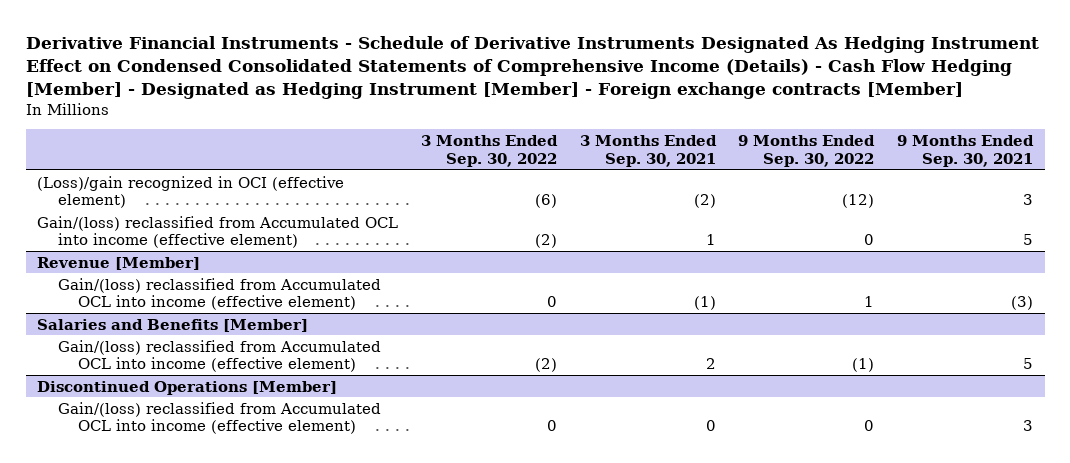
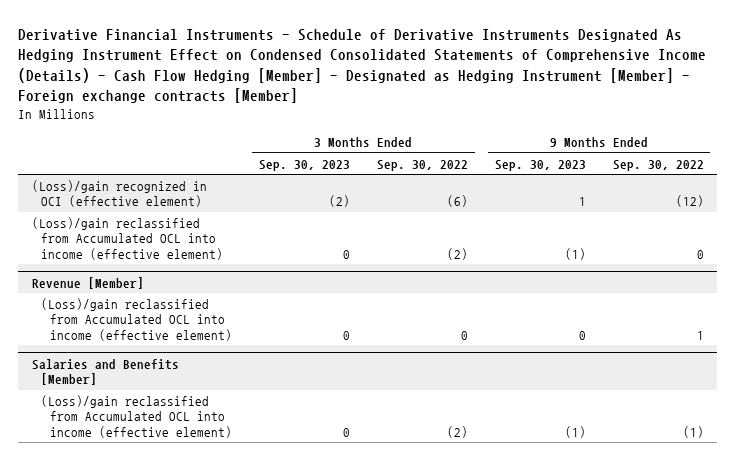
- | 3 Months Ended Sep. 30, 2022 | 3 Months Ended Sep. 30, 2021 | 9 Months Ended Sep. 30, 2022 | 9 Months Ended Sep. 30, 2021
+ | 3 Months Ended Sep. 30, 2023 | 3 Months Ended Sep. 30, 2022 | 9 Months Ended Sep. 30, 2023 | 9 Months Ended Sep. 30, 2022
- Gain/(loss) reclassified from Accumulated OCL into income (effective element) | (2) | 1 | 0 | 5
+ (Loss)/gain reclassified from Accumulated OCL into income (effective element) | 0 | (2) | (1) | 0
@ Revenue [Member]
- Gain/(loss) reclassified from Accumulated OCL into income (effective element) | 0 | (1) | 1 | (3)
+ (Loss)/gain reclassified from Accumulated OCL into income (effective element) | 0 | 0 | 0 | 1
@ Salaries and Benefits [Member]
- Gain/(loss) reclassified from Accumulated OCL into income (effective element) | (2) | 2 | (1) | 5
- Discontinued Operations [Member]
- Gain/(loss) reclassified from Accumulated OCL into income (effective element) | 0 | 0 | 0 | 3
@ Salaries and Benefits [Member]
+ (Loss)/gain reclassified from Accumulated OCL into income (effective element) | 0 | (2) | (1) | (1)

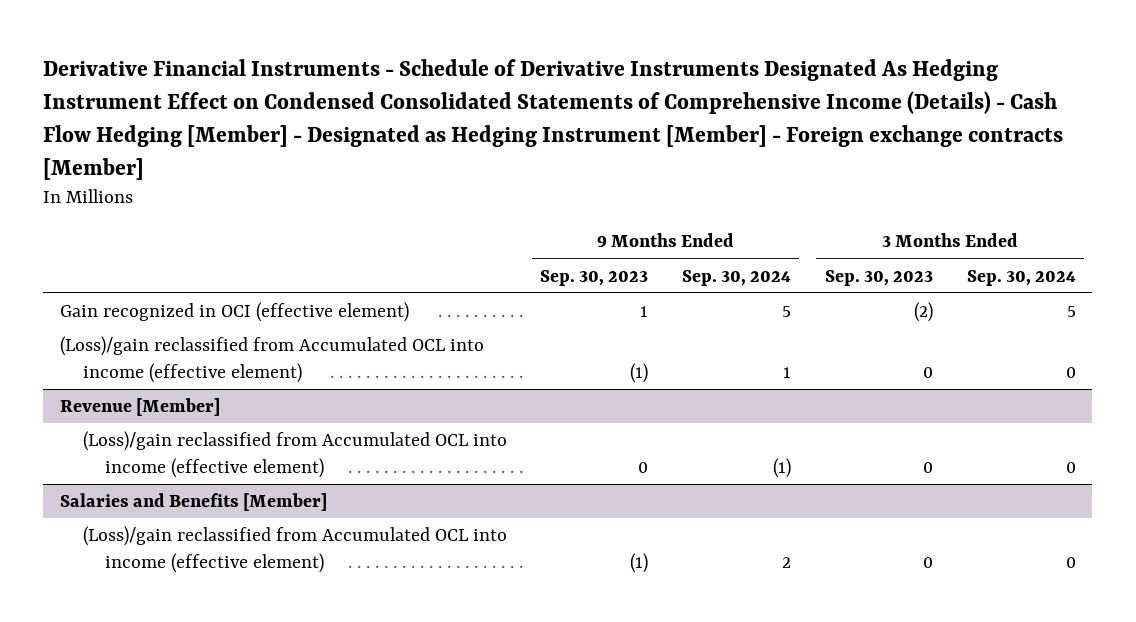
- | 3 Months Ended Sep. 30, 2023 | 3 Months Ended Sep. 30, 2022 | 9 Months Ended Sep. 30, 2023 | 9 Months Ended Sep. 30, 2022
+ | 9 Months Ended Sep. 30, 2023 | 9 Months Ended Sep. 30, 2024 | 3 Months Ended Sep. 30, 2023 | 3 Months Ended Sep. 30, 2024
- (Loss)/gain recognized in OCI (effective element) | (2) | (6) | 1 | (12)
+ Gain recognized in OCI (effective element) | 1 | 5 | (2) | 5

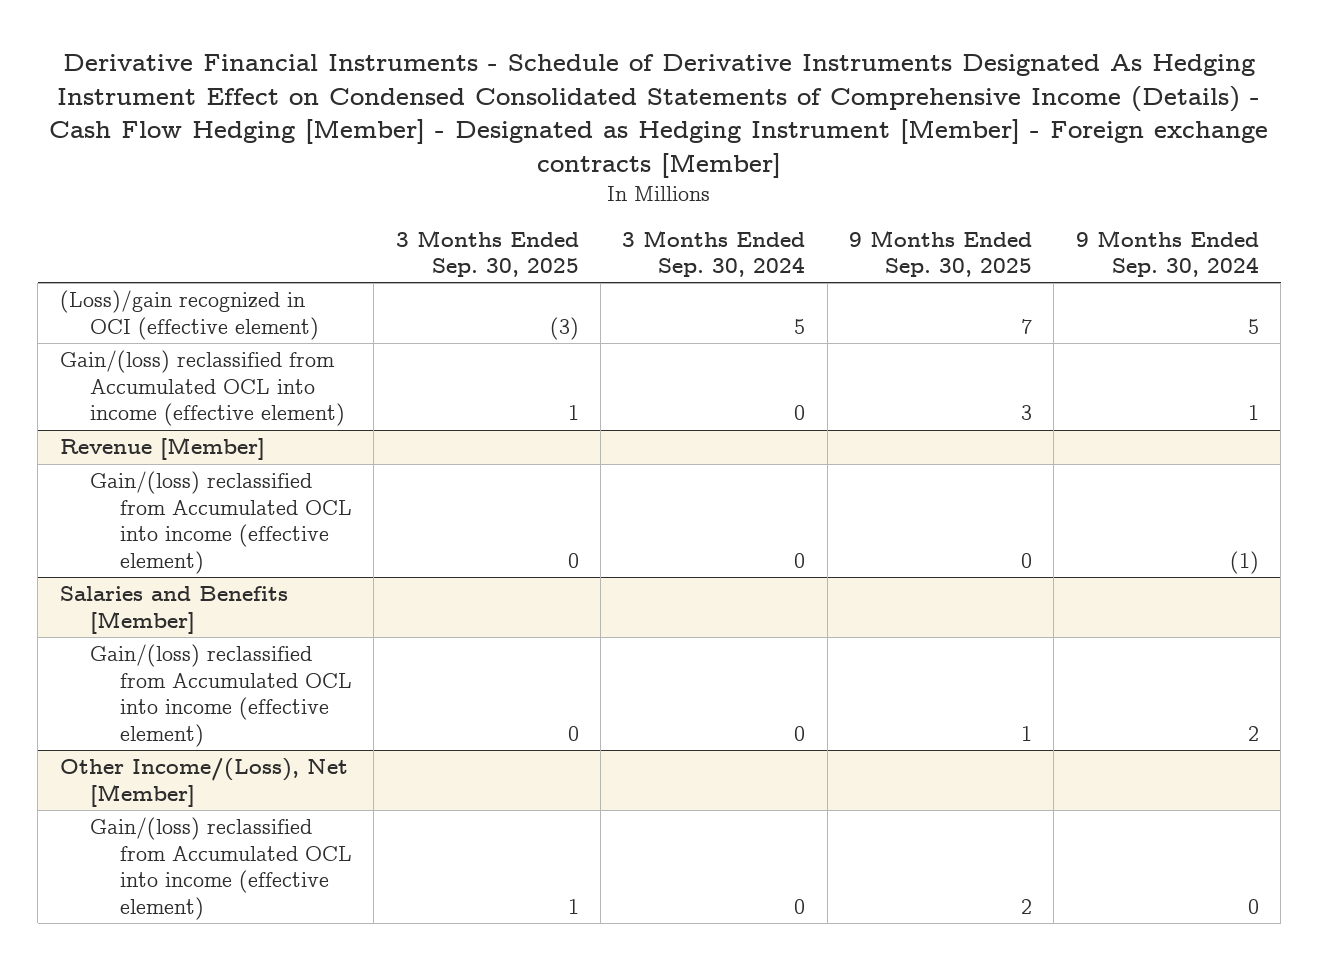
- | 9 Months Ended Sep. 30, 2023 | 9 Months Ended Sep. 30, 2024 | 3 Months Ended Sep. 30, 2023 | 3 Months Ended Sep. 30, 2024
+ | 3 Months Ended Sep. 30, 2025 | 3 Months Ended Sep. 30, 2024 | 9 Months Ended Sep. 30, 2025 | 9 Months Ended Sep. 30, 2024
- Gain recognized in OCI (effective element) | 1 | 5 | (2) | 5
- (Loss)/gain reclassified from Accumulated OCL into income (effective element) | (1) | 1 | 0 | 0
+ (Loss)/gain recognized in OCI (effective element) | (3) | 5 | 7 | 5
+ Gain/(loss) reclassified from Accumulated OCL into income (effective element) | 1 | 0 | 3 | 1
@ Revenue [Member]
- (Loss)/gain reclassified from Accumulated OCL into income (effective element) | 0 | (1) | 0 | 0
+ Gain/(loss) reclassified from Accumulated OCL into income (effective element) | 0 | 0 | 0 | (1)
@ Salaries and Benefits [Member]
- (Loss)/gain reclassified from Accumulated OCL into income (effective element) | (1) | 2 | 0 | 0
+ Gain/(loss) reclassified from Accumulated OCL into income (effective element) | 0 | 0 | 1 | 2
+ Other Income/(Loss), Net [Member]
+ Gain/(loss) reclassified from Accumulated OCL into income (effective element) | 1 | 0 | 2 | 0

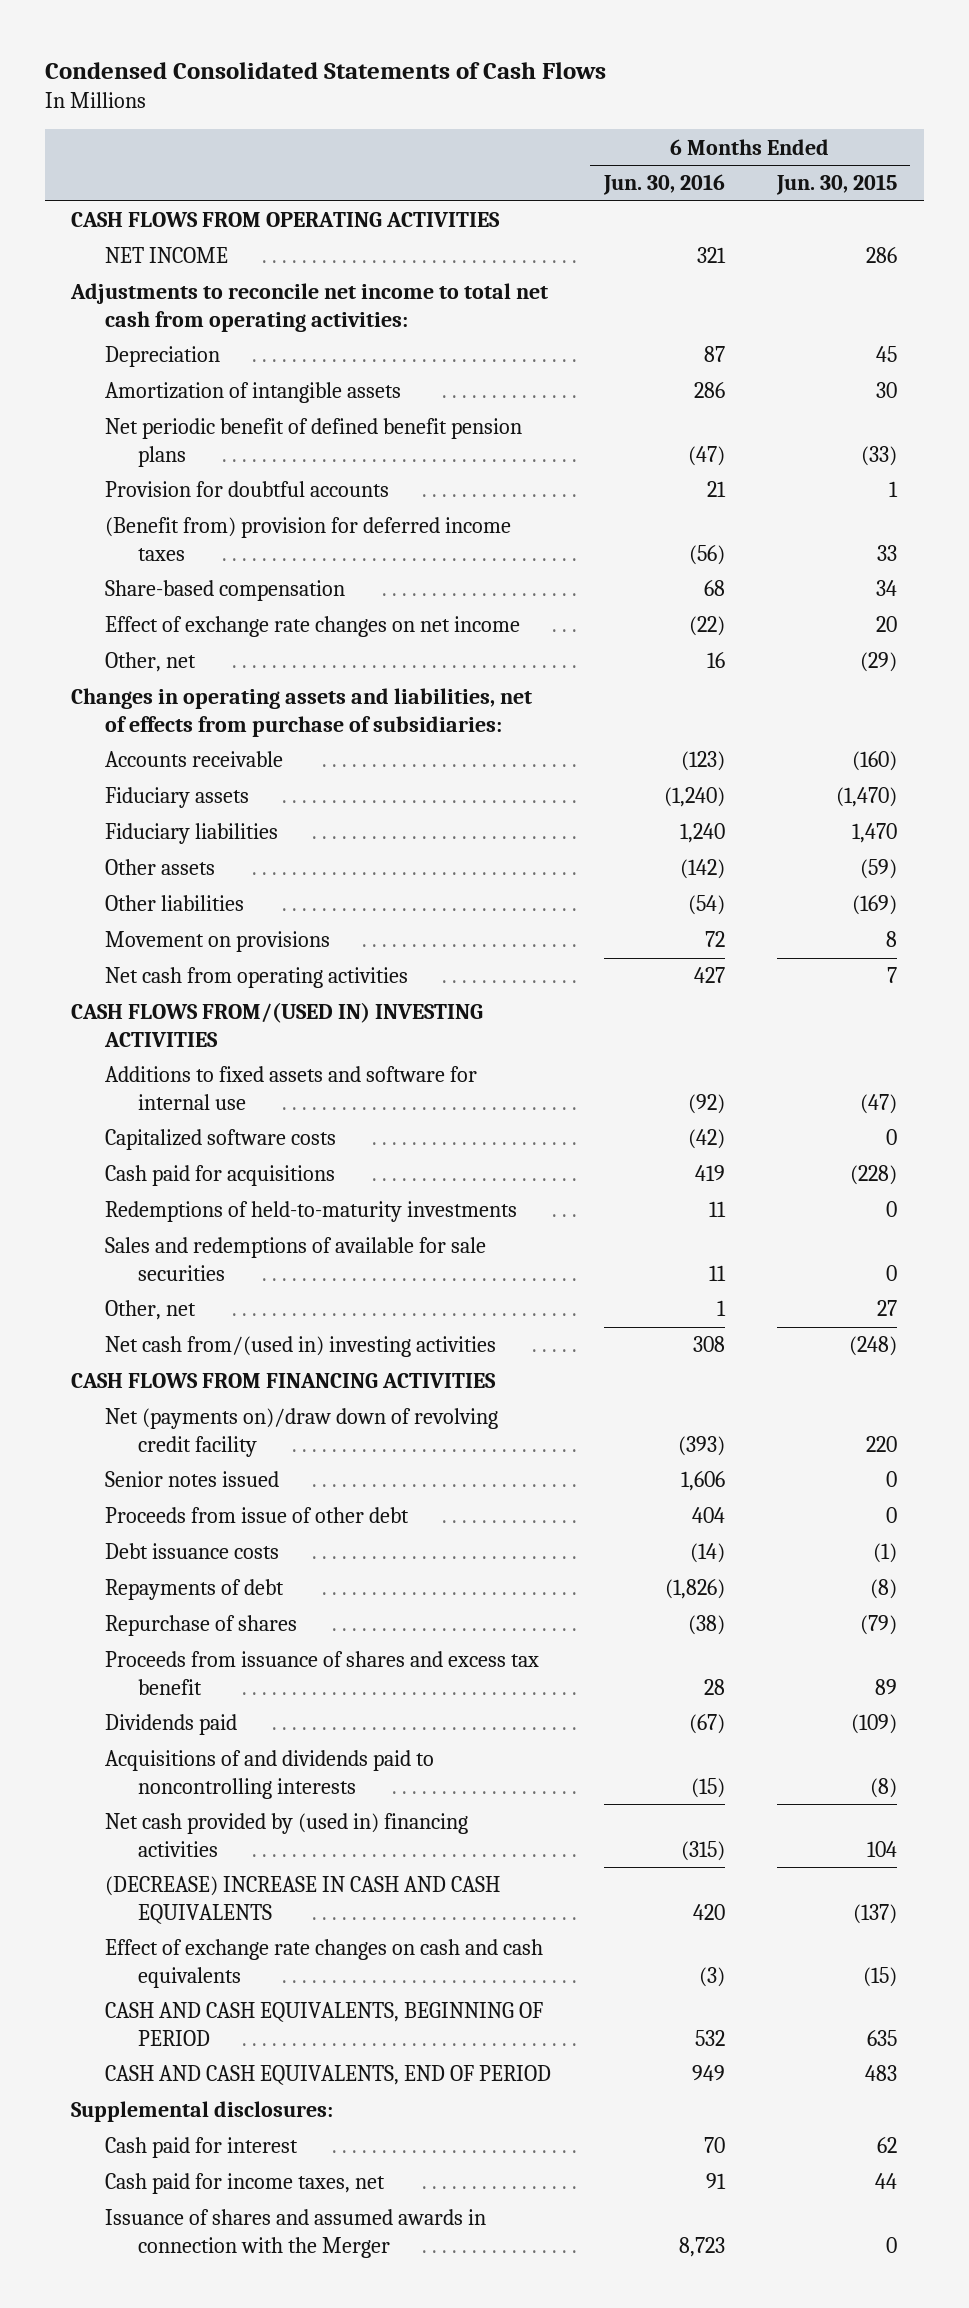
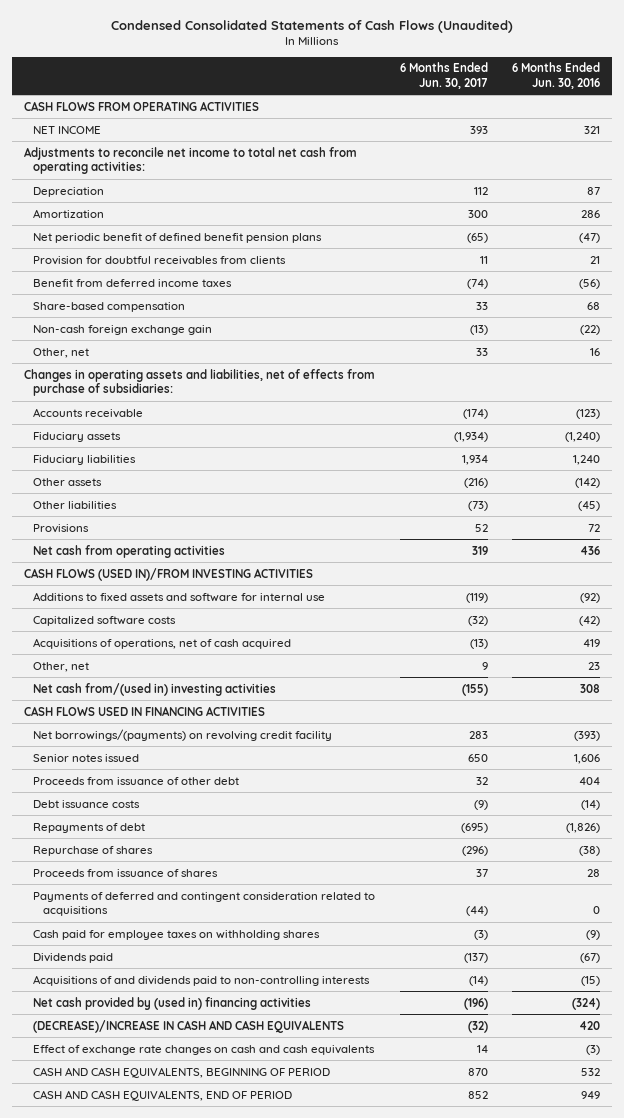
- Condensed Consolidated Statements of Cash Flows
+ Condensed Consolidated Statements of Cash Flows (Unaudited)
- | 6 Months Ended Jun. 30, 2016 | 6 Months Ended Jun. 30, 2015
+ | 6 Months Ended Jun. 30, 2017 | 6 Months Ended Jun. 30, 2016
- Amortization of intangible assets | 286 | 30
+ Amortization | 300 | 286
- Provision for doubtful accounts | 21 | 1
- (Benefit from) provision for deferred income taxes | (56) | 33
+ Provision for doubtful receivables from clients | 11 | 21
+ Benefit from deferred income taxes | (74) | (56)
- Effect of exchange rate changes on net income | (22) | 20
+ Non-cash foreign exchange gain | (13) | (22)
- Other liabilities | (54) | (169)
- Movement on provisions | 72 | 8
- Net cash from operating activities | 427 | 7
- CASH FLOWS FROM/(USED IN) INVESTING ACTIVITIES
+ Other liabilities | (73) | (45)
+ Provisions | 52 | 72
+ Net cash from operating activities | 319 | 436
+ CASH FLOWS (USED IN)/FROM INVESTING ACTIVITIES
- Cash paid for acquisitions | 419 | (228)
- Redemptions of held-to-maturity investments | 11 | 0
- Sales and redemptions of available for sale securities | 11 | 0
- Other, net | 1 | 27
+ Acquisitions of operations, net of cash acquired | (13) | 419
+ Other, net | 9 | 23
- CASH FLOWS FROM FINANCING ACTIVITIES
- Net (payments on)/draw down of revolving credit facility | (393) | 220
+ CASH FLOWS USED IN FINANCING ACTIVITIES
+ Net borrowings/(payments) on revolving credit facility | 283 | (393)
- Proceeds from issue of other debt | 404 | 0
+ Proceeds from issuance of other debt | 32 | 404
- Proceeds from issuance of shares and excess tax benefit | 28 | 89
+ Proceeds from issuance of shares | 37 | 28
+ Payments of deferred and contingent consideration related to acquisitions | (44) | 0
+ Cash paid for employee taxes on withholding shares | (3) | (9)
- Acquisitions of and dividends paid to noncontrolling interests | (15) | (8)
- Net cash provided by (used in) financing activities | (315) | 104
- (DECREASE) INCREASE IN CASH AND CASH EQUIVALENTS | 420 | (137)
+ Acquisitions of and dividends paid to non-controlling interests | (14) | (15)
+ Net cash provided by (used in) financing activities | (196) | (324)
+ (DECREASE)/INCREASE IN CASH AND CASH EQUIVALENTS | (32) | 420
- Supplemental disclosures:
- Cash paid for interest | 70 | 62
- Cash paid for income taxes, net | 91 | 44
- Issuance of shares and assumed awards in connection with the Merger | 8,723 | 0

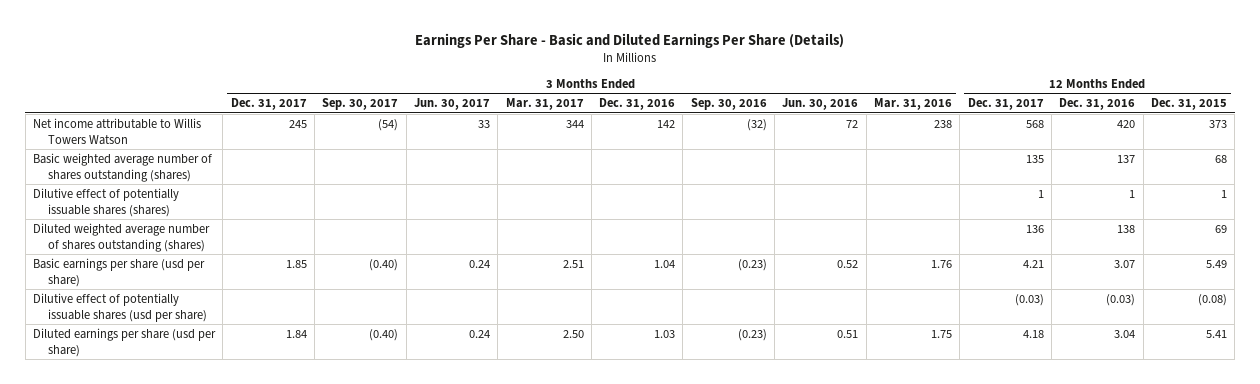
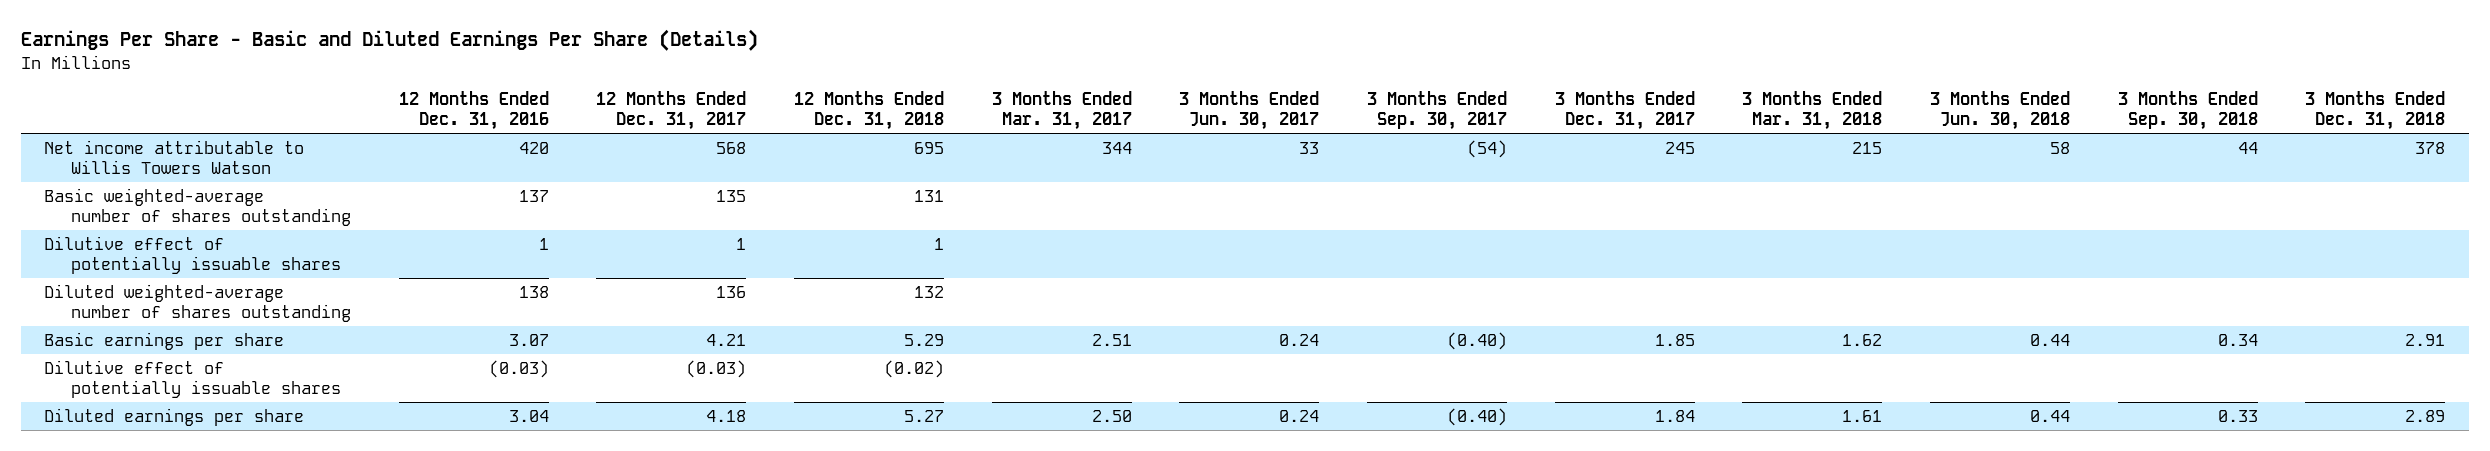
- | 3 Months Ended Dec. 31, 2017 | 3 Months Ended Sep. 30, 2017 | 3 Months Ended Jun. 30, 2017 | 3 Months Ended Mar. 31, 2017 | 3 Months Ended Dec. 31, 2016 | 3 Months Ended Sep. 30, 2016 | 3 Months Ended Jun. 30, 2016 | 3 Months Ended Mar. 31, 2016 | 12 Months Ended Dec. 31, 2017 | 12 Months Ended Dec. 31, 2016 | 12 Months Ended Dec. 31, 2015
+ | 12 Months Ended Dec. 31, 2016 | 12 Months Ended Dec. 31, 2017 | 12 Months Ended Dec. 31, 2018 | 3 Months Ended Mar. 31, 2017 | 3 Months Ended Jun. 30, 2017 | 3 Months Ended Sep. 30, 2017 | 3 Months Ended Dec. 31, 2017 | 3 Months Ended Mar. 31, 2018 | 3 Months Ended Jun. 30, 2018 | 3 Months Ended Sep. 30, 2018 | 3 Months Ended Dec. 31, 2018
- Basic weighted average number of shares outstanding (shares) | | | | | | | | | 135 | 137 | 68
- Dilutive effect of potentially issuable shares (shares) | | | | | | | | | 1 | 1 | 1
- Diluted weighted average number of shares outstanding (shares) | | | | | | | | | 136 | 138 | 69
- Basic earnings per share (usd per share) | 1.85 | (0.40) | 0.24 | 2.51 | 1.04 | (0.23) | 0.52 | 1.76 | 4.21 | 3.07 | 5.49
- Dilutive effect of potentially issuable shares (usd per share) | | | | | | | | | (0.03) | (0.03) | (0.08)
- Diluted earnings per share (usd per share) | 1.84 | (0.40) | 0.24 | 2.50 | 1.03 | (0.23) | 0.51 | 1.75 | 4.18 | 3.04 | 5.41
+ Basic weighted-average number of shares outstanding | 137 | 135 | 131 | | | | | | | |
+ Dilutive effect of potentially issuable shares | 1 | 1 | 1 | | | | | | | |
+ Diluted weighted-average number of shares outstanding | 138 | 136 | 132 | | | | | | | |
+ Basic earnings per share | 3.07 | 4.21 | 5.29 | 2.51 | 0.24 | (0.40) | 1.85 | 1.62 | 0.44 | 0.34 | 2.91
+ Dilutive effect of potentially issuable shares | (0.03) | (0.03) | (0.02) | | | | | | | |
+ Diluted earnings per share | 3.04 | 4.18 | 5.27 | 2.50 | 0.24 | (0.40) | 1.84 | 1.61 | 0.44 | 0.33 | 2.89

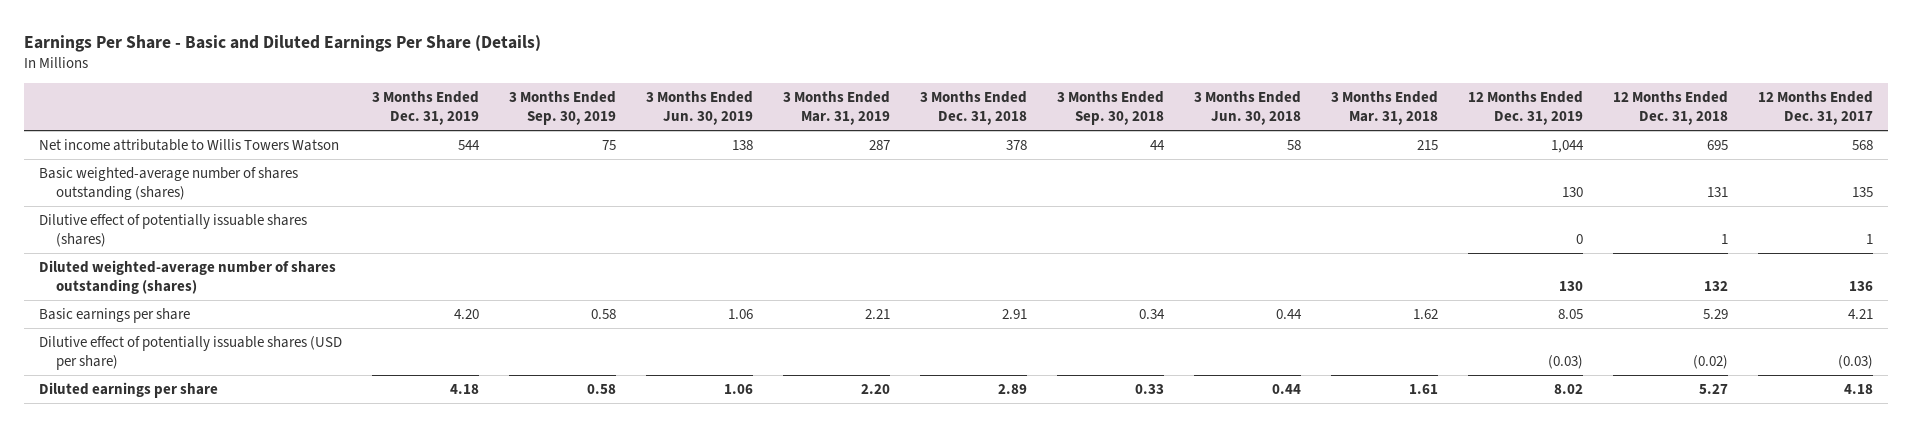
- | 12 Months Ended Dec. 31, 2016 | 12 Months Ended Dec. 31, 2017 | 12 Months Ended Dec. 31, 2018 | 3 Months Ended Mar. 31, 2017 | 3 Months Ended Jun. 30, 2017 | 3 Months Ended Sep. 30, 2017 | 3 Months Ended Dec. 31, 2017 | 3 Months Ended Mar. 31, 2018 | 3 Months Ended Jun. 30, 2018 | 3 Months Ended Sep. 30, 2018 | 3 Months Ended Dec. 31, 2018
+ | 3 Months Ended Dec. 31, 2019 | 3 Months Ended Sep. 30, 2019 | 3 Months Ended Jun. 30, 2019 | 3 Months Ended Mar. 31, 2019 | 3 Months Ended Dec. 31, 2018 | 3 Months Ended Sep. 30, 2018 | 3 Months Ended Jun. 30, 2018 | 3 Months Ended Mar. 31, 2018 | 12 Months Ended Dec. 31, 2019 | 12 Months Ended Dec. 31, 2018 | 12 Months Ended Dec. 31, 2017
- Basic weighted-average number of shares outstanding | 137 | 135 | 131 | | | | | | | |
- Dilutive effect of potentially issuable shares | 1 | 1 | 1 | | | | | | | |
- Diluted weighted-average number of shares outstanding | 138 | 136 | 132 | | | | | | | |
+ Basic weighted-average number of shares outstanding (shares) | | | | | | | | | 130 | 131 | 135
+ Dilutive effect of potentially issuable shares (shares) | | | | | | | | | 0 | 1 | 1
+ Diluted weighted-average number of shares outstanding (shares) | | | | | | | | | 130 | 132 | 136
- Dilutive effect of potentially issuable shares | (0.03) | (0.03) | (0.02) | | | | | | | |
+ Dilutive effect of potentially issuable shares (USD per share) | | | | | | | | | (0.03) | (0.02) | (0.03)

